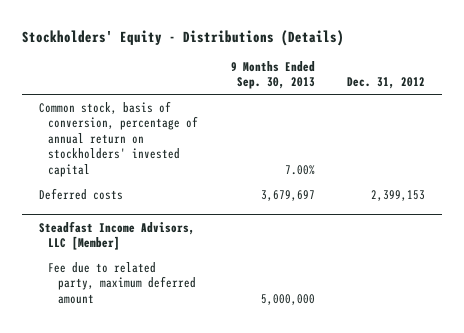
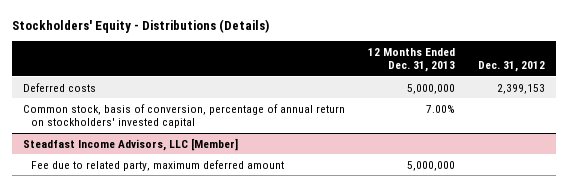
- | 9 Months Ended Sep. 30, 2013 | Dec. 31, 2012
+ | 12 Months Ended Dec. 31, 2013 | Dec. 31, 2012
moved down: Common stock, basis of conversion, percentage of annual return on stockholders' invested capital | 7.00% |

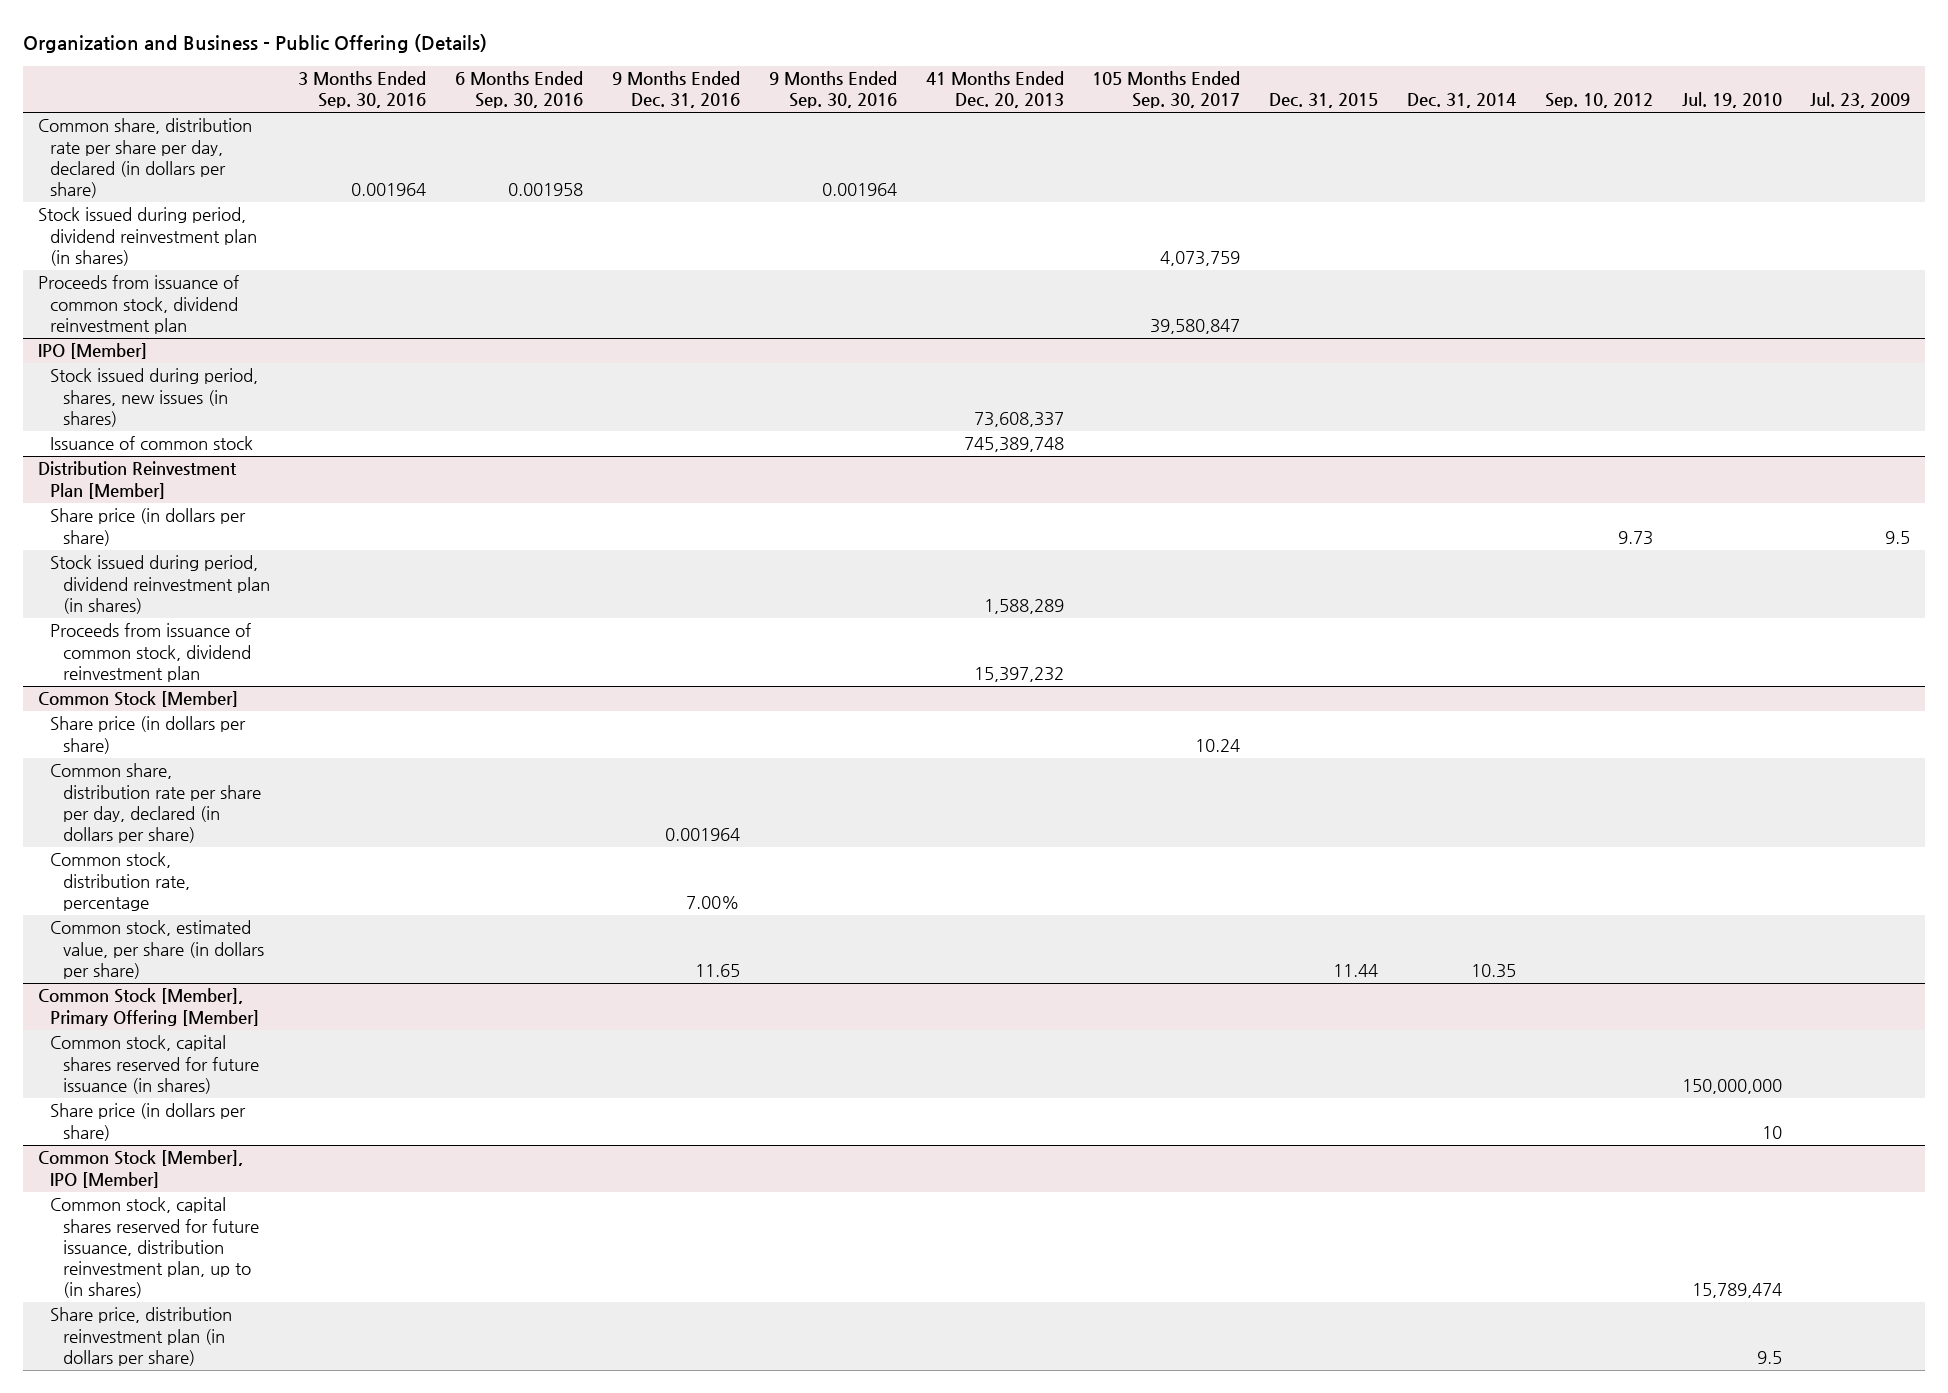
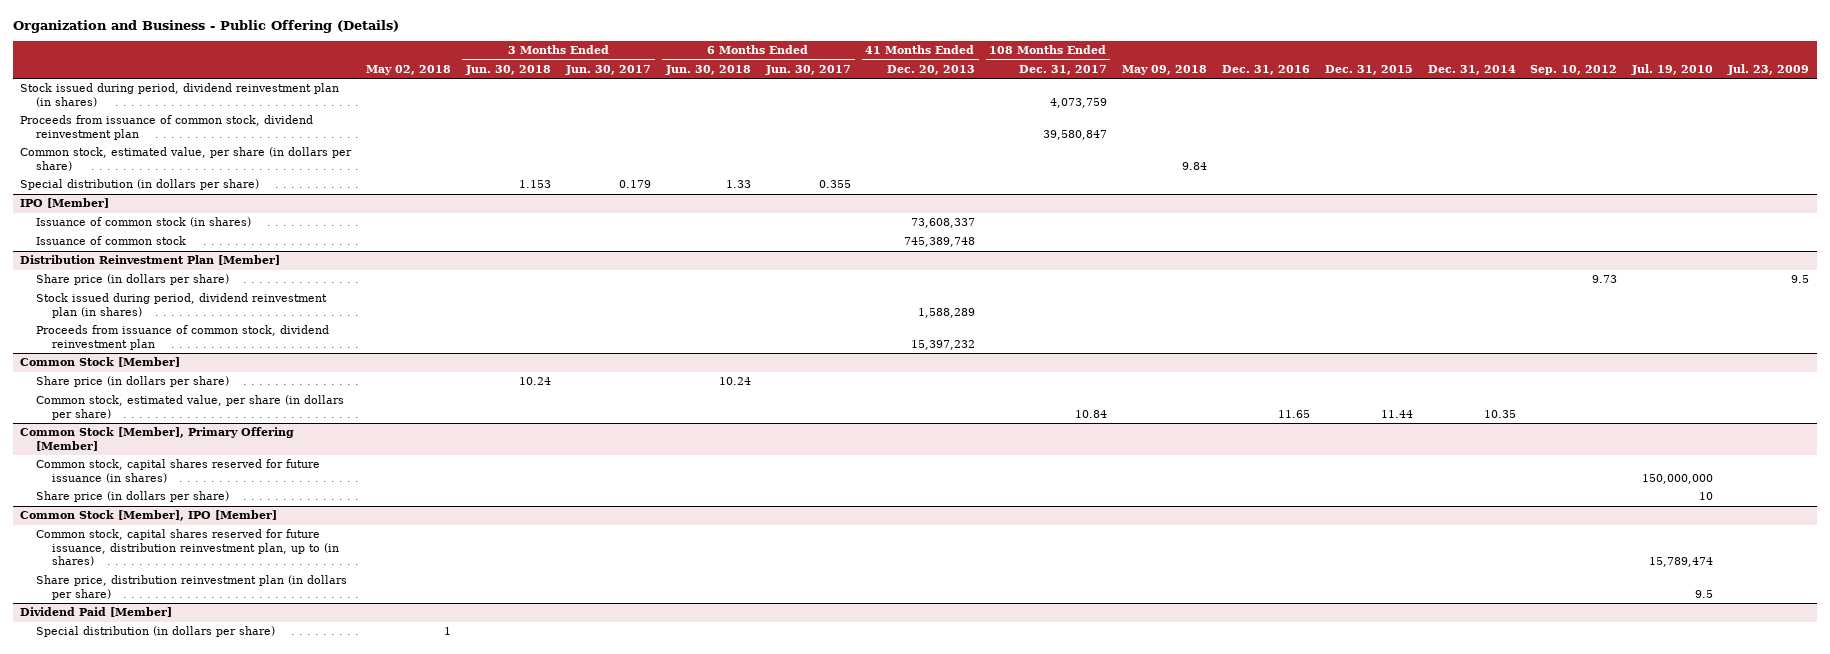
- | 3 Months Ended Sep. 30, 2016 | 6 Months Ended Sep. 30, 2016 | 9 Months Ended Dec. 31, 2016 | 9 Months Ended Sep. 30, 2016 | 41 Months Ended Dec. 20, 2013 | 105 Months Ended Sep. 30, 2017 | Dec. 31, 2015 | Dec. 31, 2014 | Sep. 10, 2012 | Jul. 19, 2010 | Jul. 23, 2009
+ | May 02, 2018 | 3 Months Ended Jun. 30, 2018 | 3 Months Ended Jun. 30, 2017 | 6 Months Ended Jun. 30, 2018 | 6 Months Ended Jun. 30, 2017 | 41 Months Ended Dec. 20, 2013 | 108 Months Ended Dec. 31, 2017 | May 09, 2018 | Dec. 31, 2016 | Dec. 31, 2015 | Dec. 31, 2014 | Sep. 10, 2012 | Jul. 19, 2010 | Jul. 23, 2009
- Common share, distribution rate per share per day, declared (in dollars per share) | 0.001964 | 0.001958 | | 0.001964 | | | | | | |
+ Common stock, estimated value, per share (in dollars per share) | | | | | | | | 9.84 | | | | | |
+ Special distribution (in dollars per share) | | 1.153 | 0.179 | 1.33 | 0.355 | | | | | | | | |
@ IPO [Member]
- Stock issued during period, shares, new issues (in shares) | | | | | 73,608,337 | | | | | |
+ Issuance of common stock (in shares) | | | | | | 73,608,337 | | | | | | | |
@ Common Stock [Member]
- Common share, distribution rate per share per day, declared (in dollars per share) | | | 0.001964 | | | | | | | |
- Common stock, distribution rate, percentage | | | 7.00% | | | | | | | |
+ Dividend Paid [Member]
+ Special distribution (in dollars per share) | 1 | | | | | | | | | | | | |

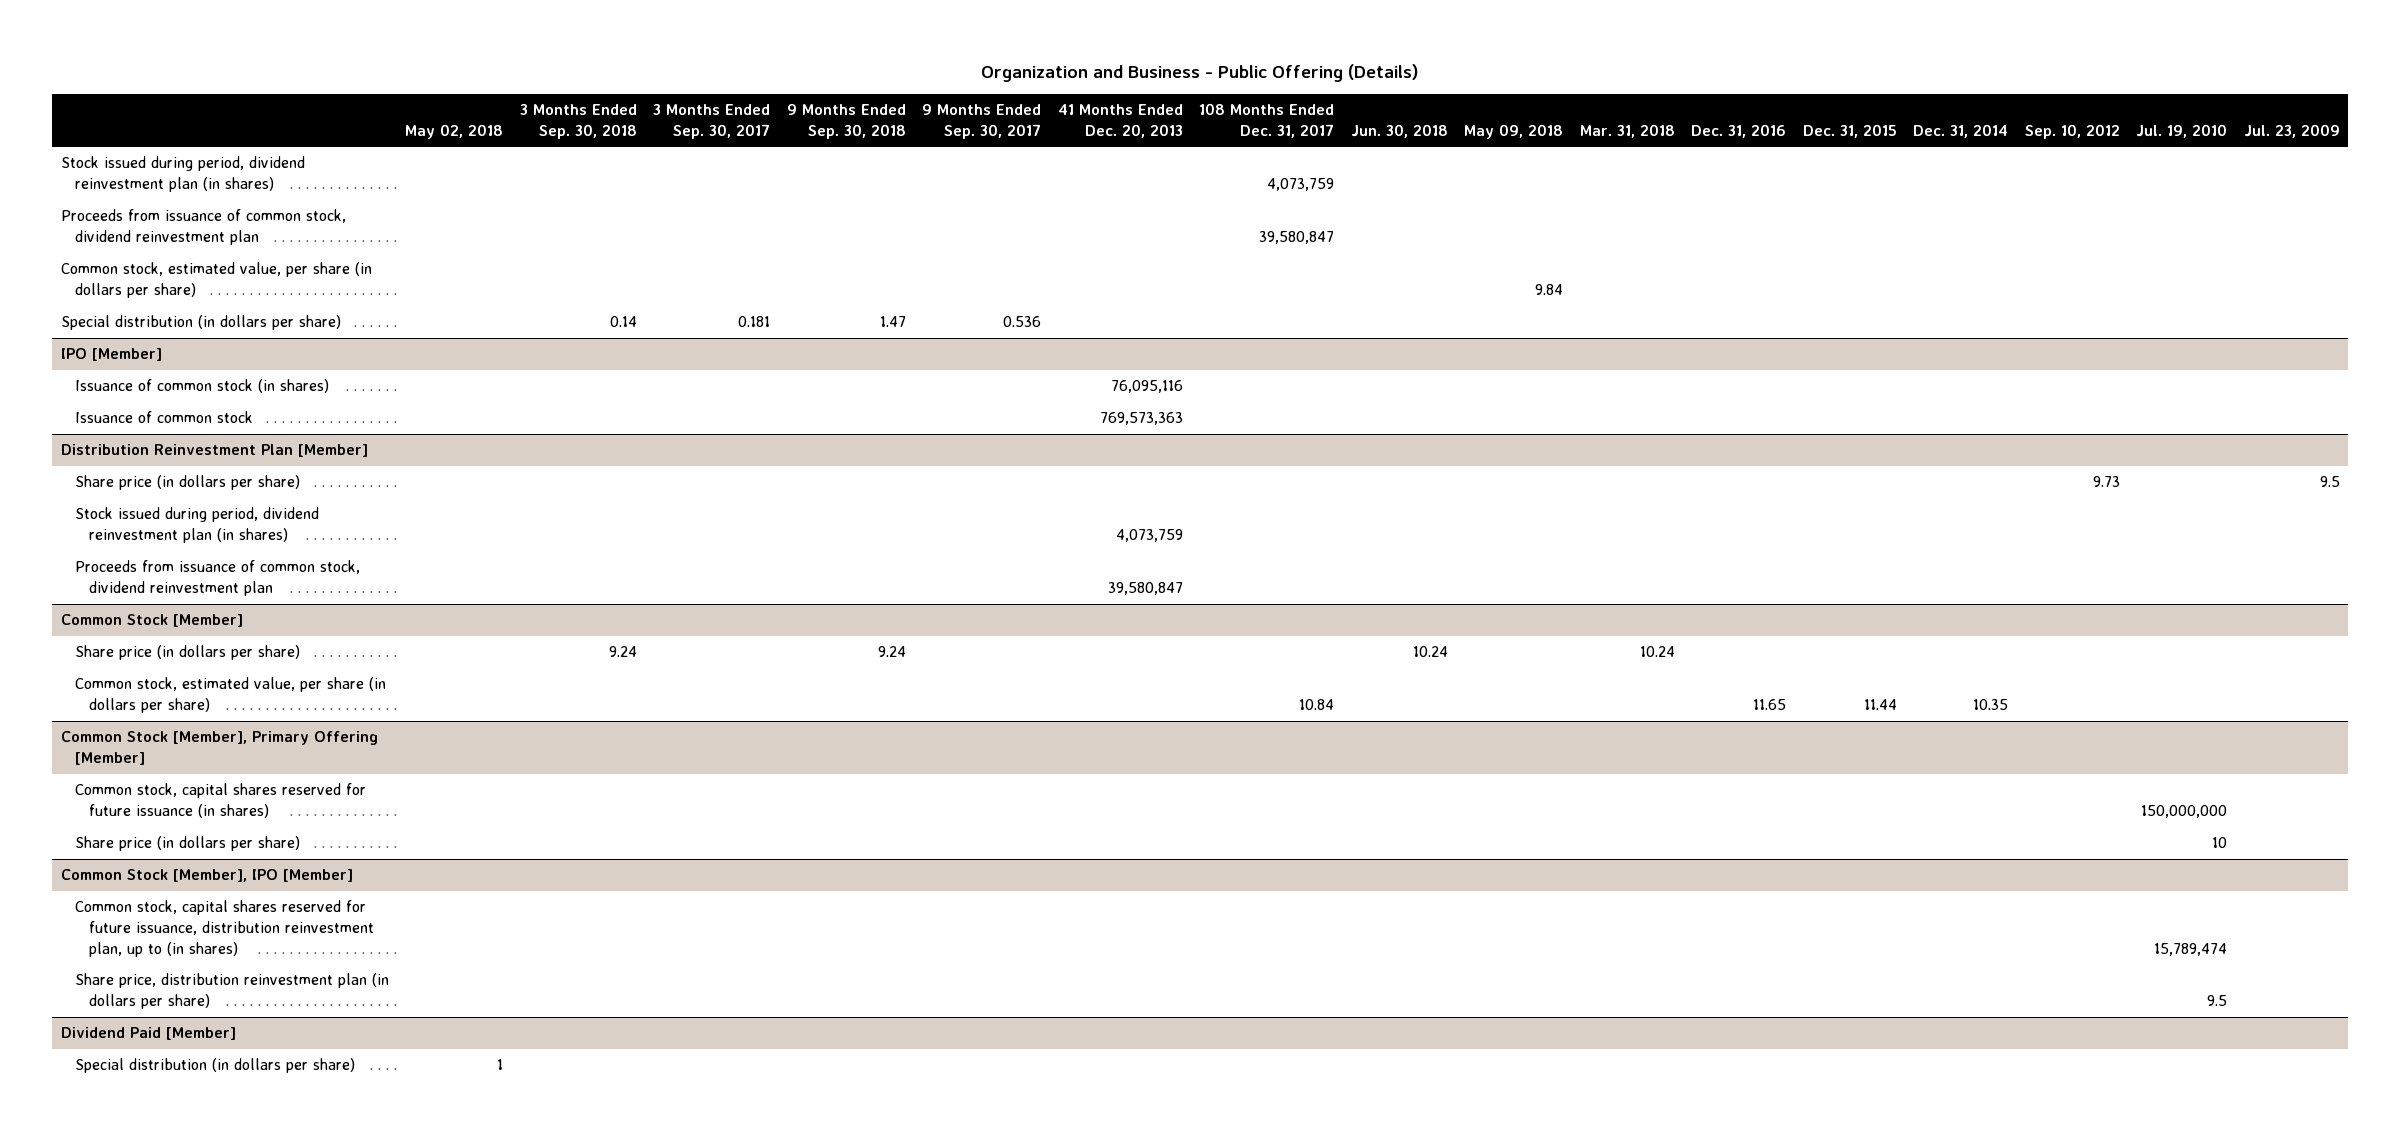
- | May 02, 2018 | 3 Months Ended Jun. 30, 2018 | 3 Months Ended Jun. 30, 2017 | 6 Months Ended Jun. 30, 2018 | 6 Months Ended Jun. 30, 2017 | 41 Months Ended Dec. 20, 2013 | 108 Months Ended Dec. 31, 2017 | May 09, 2018 | Dec. 31, 2016 | Dec. 31, 2015 | Dec. 31, 2014 | Sep. 10, 2012 | Jul. 19, 2010 | Jul. 23, 2009
+ | May 02, 2018 | 3 Months Ended Sep. 30, 2018 | 3 Months Ended Sep. 30, 2017 | 9 Months Ended Sep. 30, 2018 | 9 Months Ended Sep. 30, 2017 | 41 Months Ended Dec. 20, 2013 | 108 Months Ended Dec. 31, 2017 | Jun. 30, 2018 | May 09, 2018 | Mar. 31, 2018 | Dec. 31, 2016 | Dec. 31, 2015 | Dec. 31, 2014 | Sep. 10, 2012 | Jul. 19, 2010 | Jul. 23, 2009
@ IPO [Member]
- Issuance of common stock (in shares) | | | | | | 73,608,337 | | | | | | | |
- Issuance of common stock | | | | | | 745,389,748 | | | | | | | |
+ Issuance of common stock (in shares) | | | | | | 76,095,116 | | | | | | | | | |
+ Issuance of common stock | | | | | | 769,573,363 | | | | | | | | | |
@ Distribution Reinvestment Plan [Member]
- Stock issued during period, dividend reinvestment plan (in shares) | | | | | | 1,588,289 | | | | | | | |
- Proceeds from issuance of common stock, dividend reinvestment plan | | | | | | 15,397,232 | | | | | | | |
+ Stock issued during period, dividend reinvestment plan (in shares) | | | | | | 4,073,759 | | | | | | | | | |
+ Proceeds from issuance of common stock, dividend reinvestment plan | | | | | | 39,580,847 | | | | | | | | | |

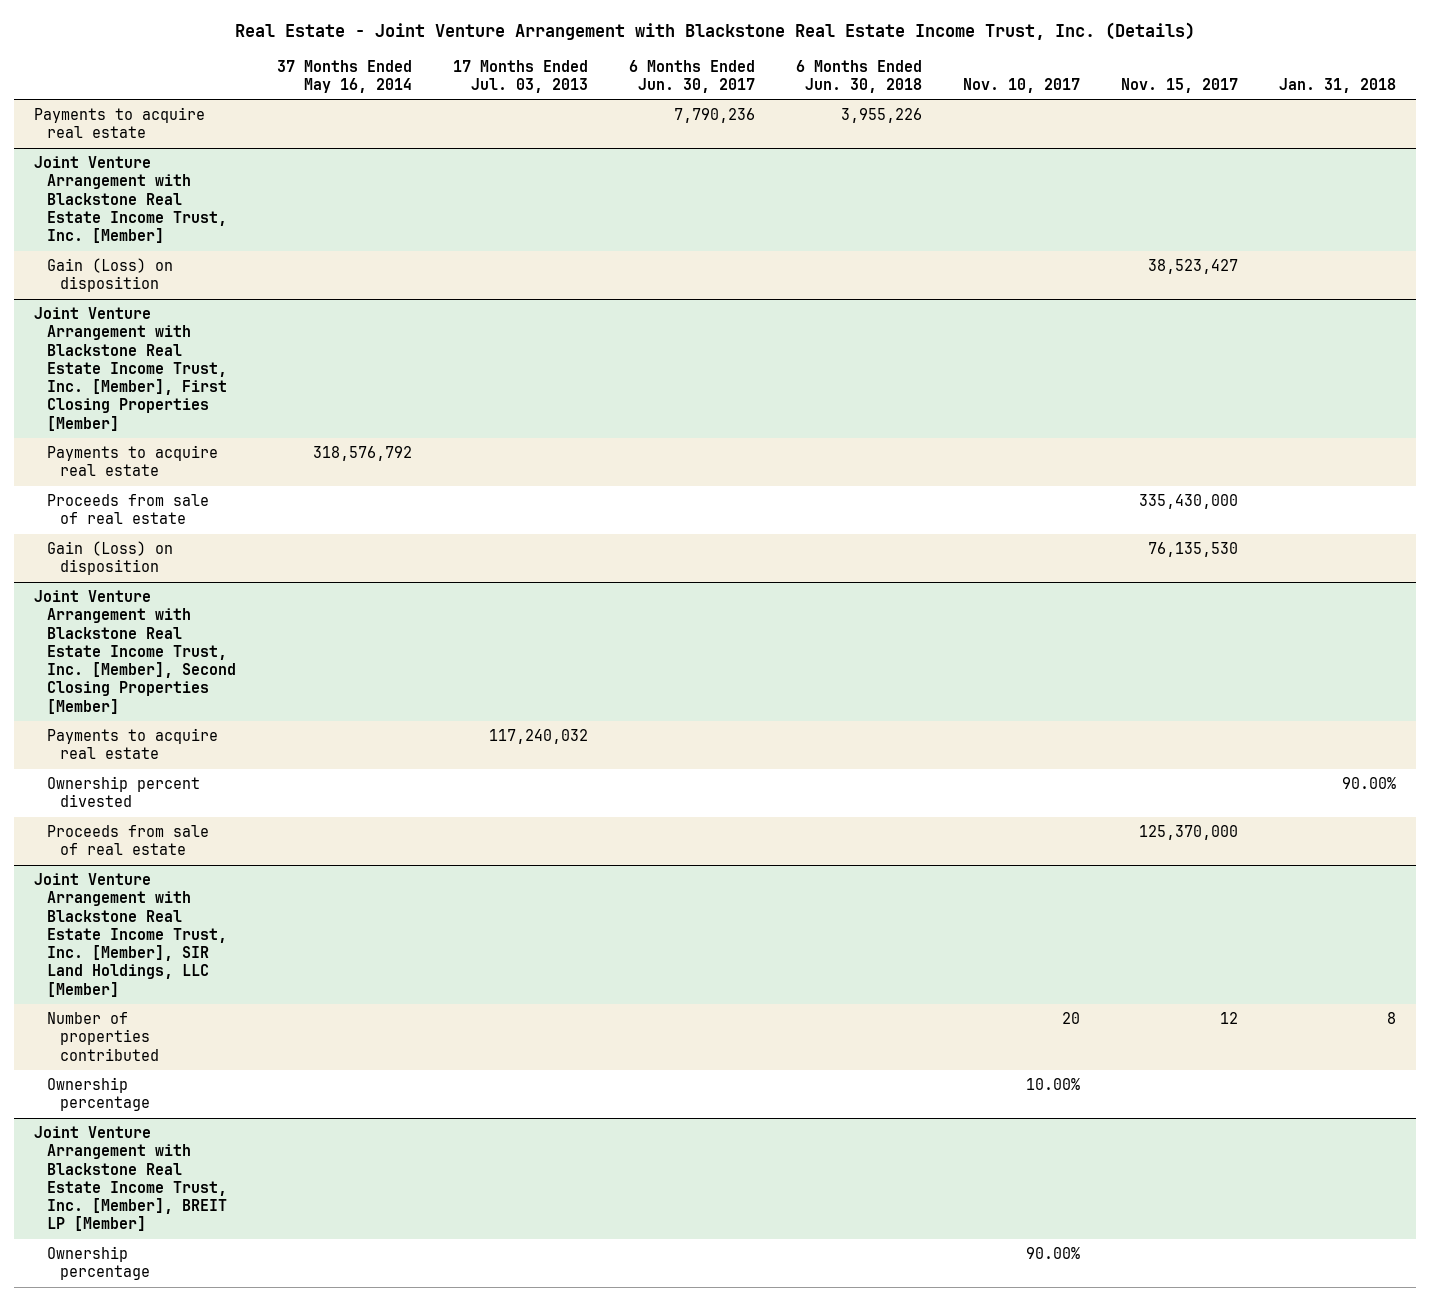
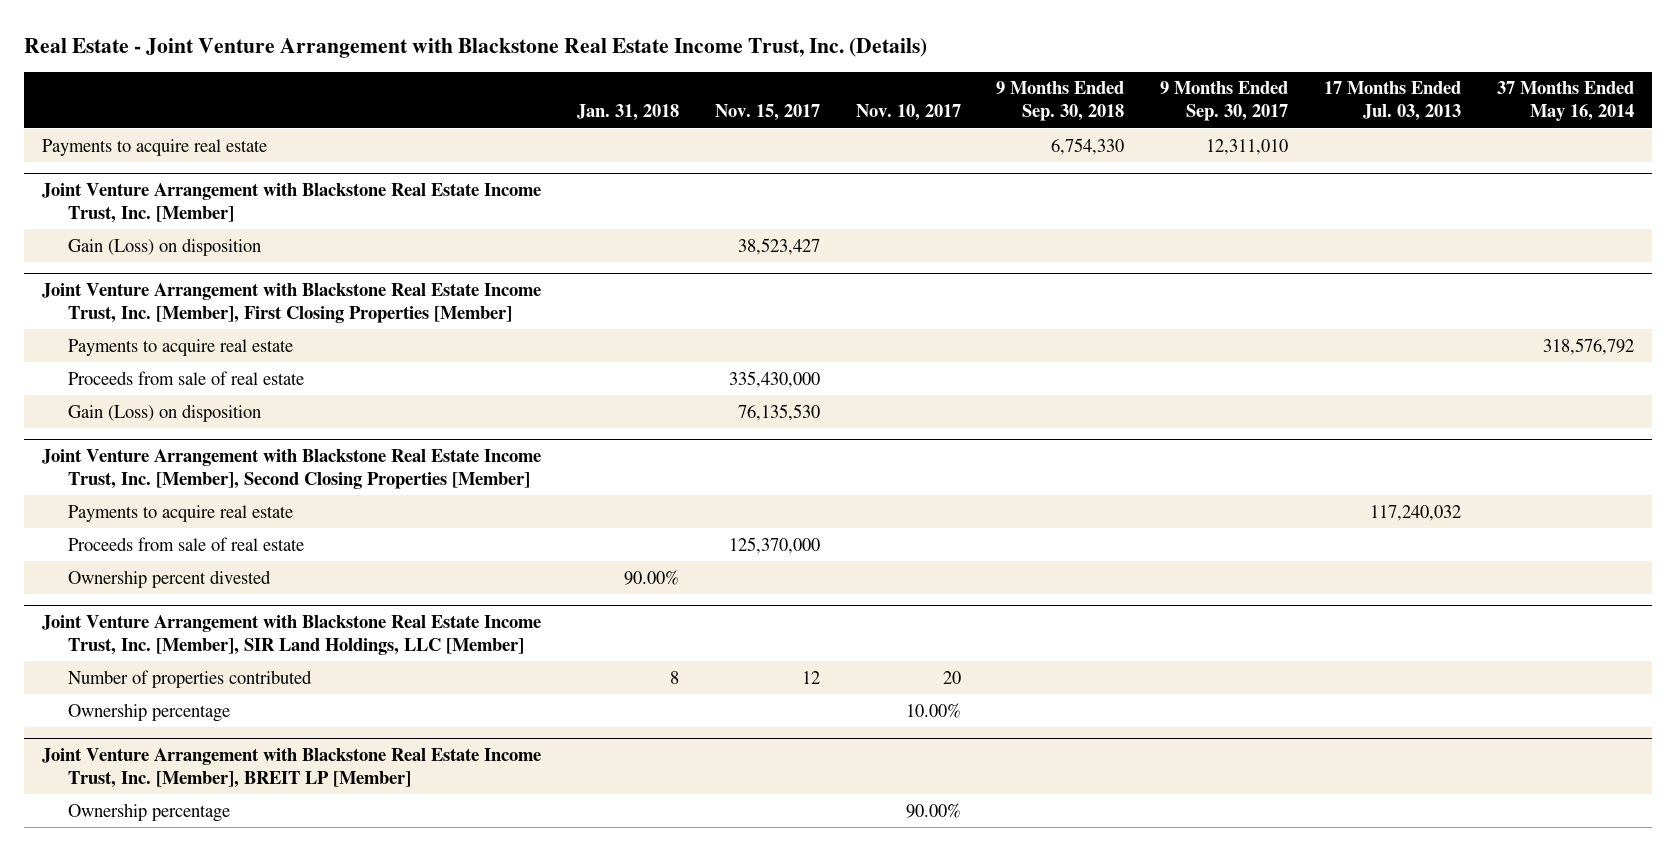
- | 37 Months Ended May 16, 2014 | 17 Months Ended Jul. 03, 2013 | 6 Months Ended Jun. 30, 2017 | 6 Months Ended Jun. 30, 2018 | Nov. 10, 2017 | Nov. 15, 2017 | Jan. 31, 2018
+ | Jan. 31, 2018 | Nov. 15, 2017 | Nov. 10, 2017 | 9 Months Ended Sep. 30, 2018 | 9 Months Ended Sep. 30, 2017 | 17 Months Ended Jul. 03, 2013 | 37 Months Ended May 16, 2014
@ Joint Venture Arrangement with Blackstone Real Estate Income Trust, Inc. [Member], Second Closing Properties [Member]
moved down: Ownership percent divested | 90.00% | | | | | |

